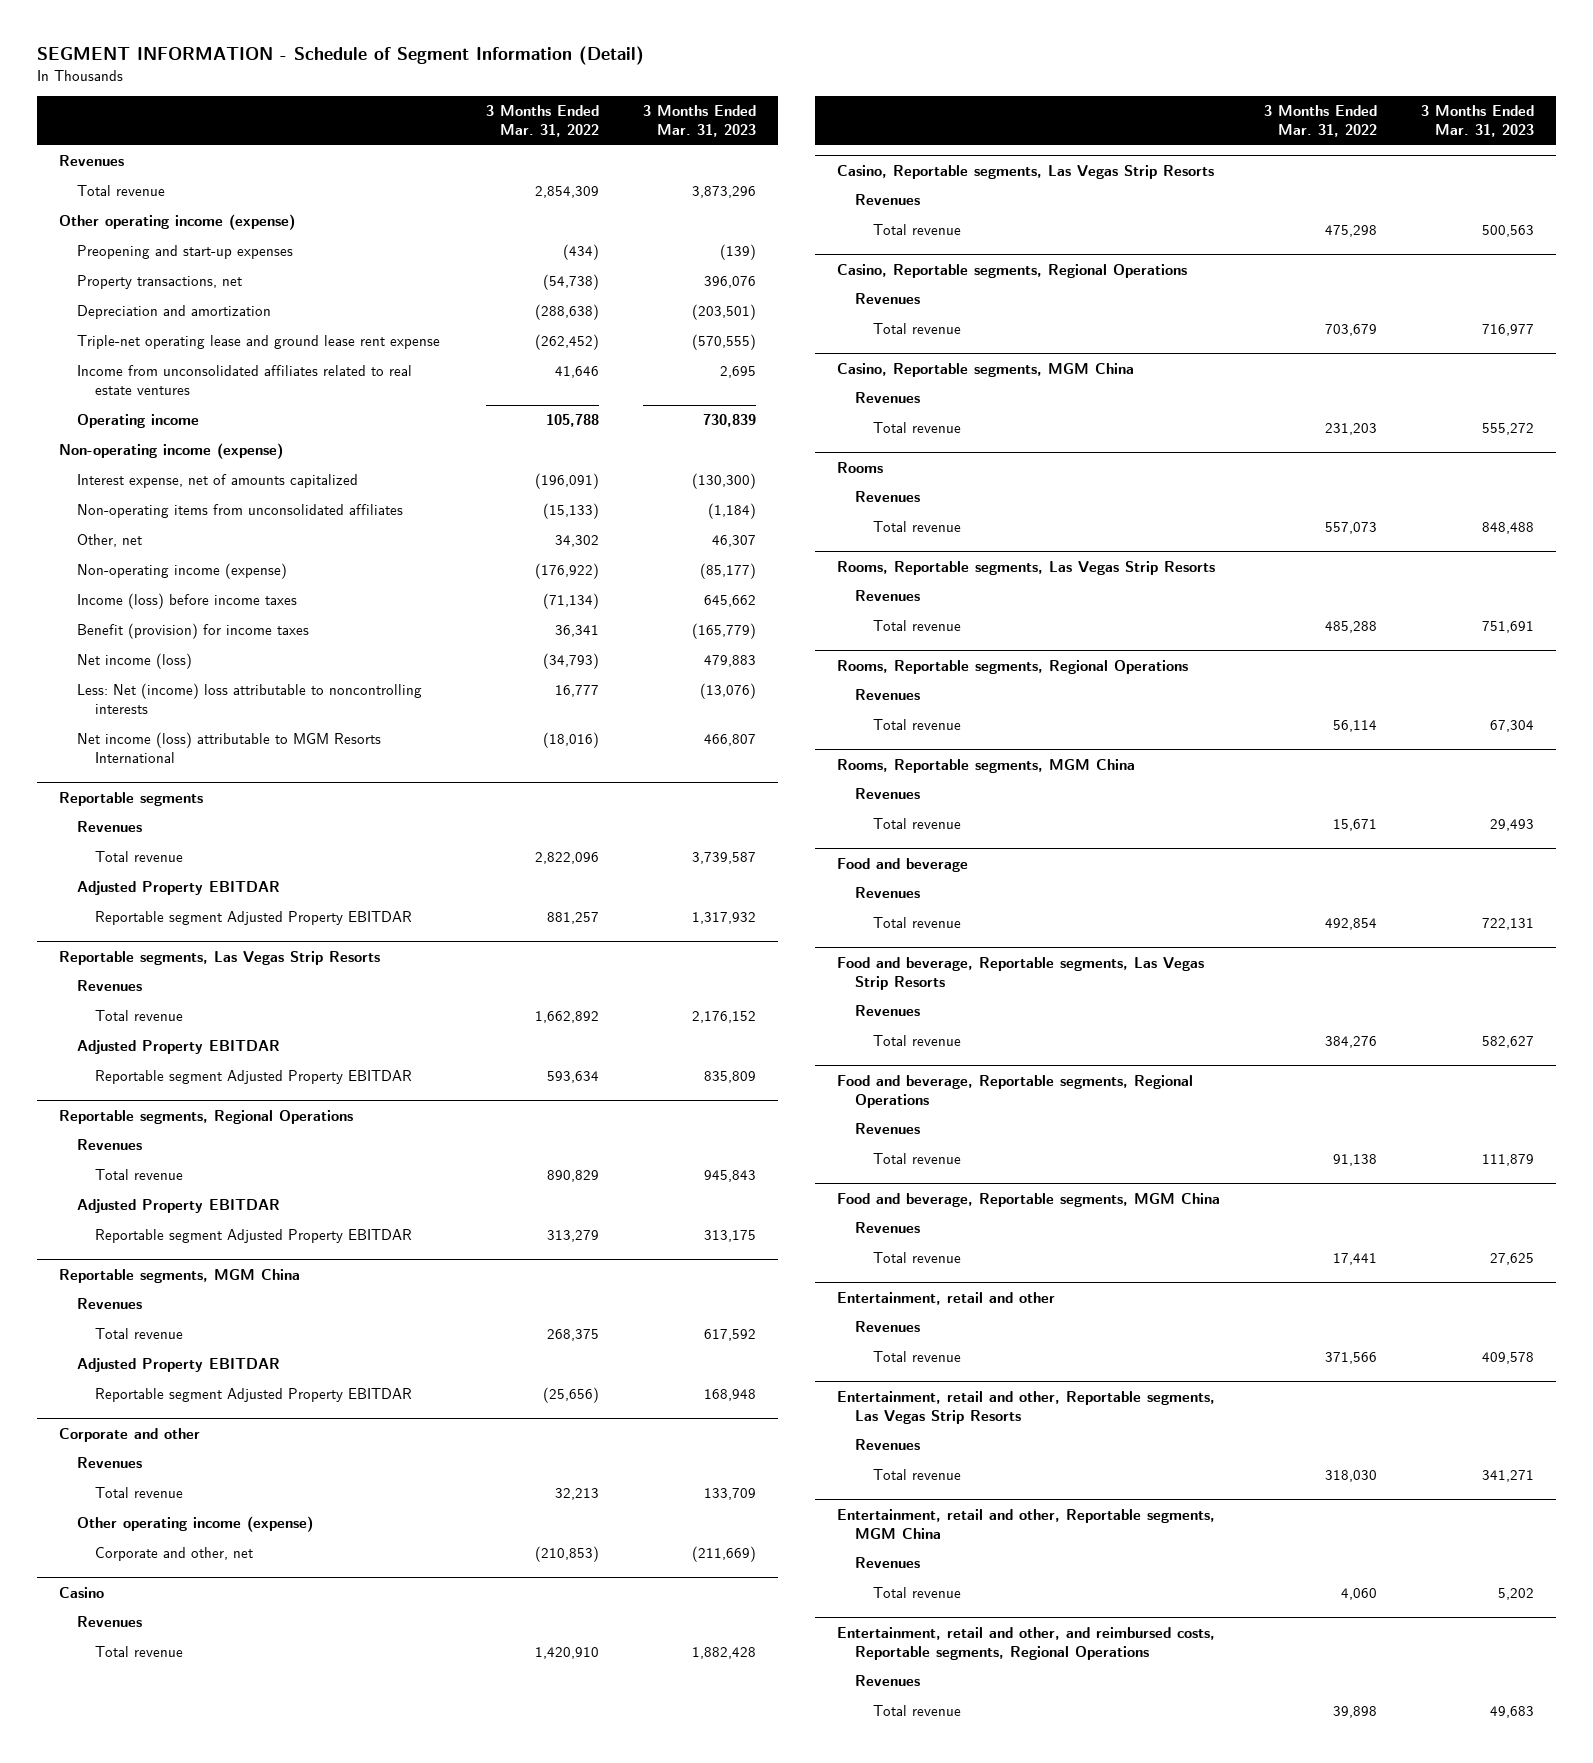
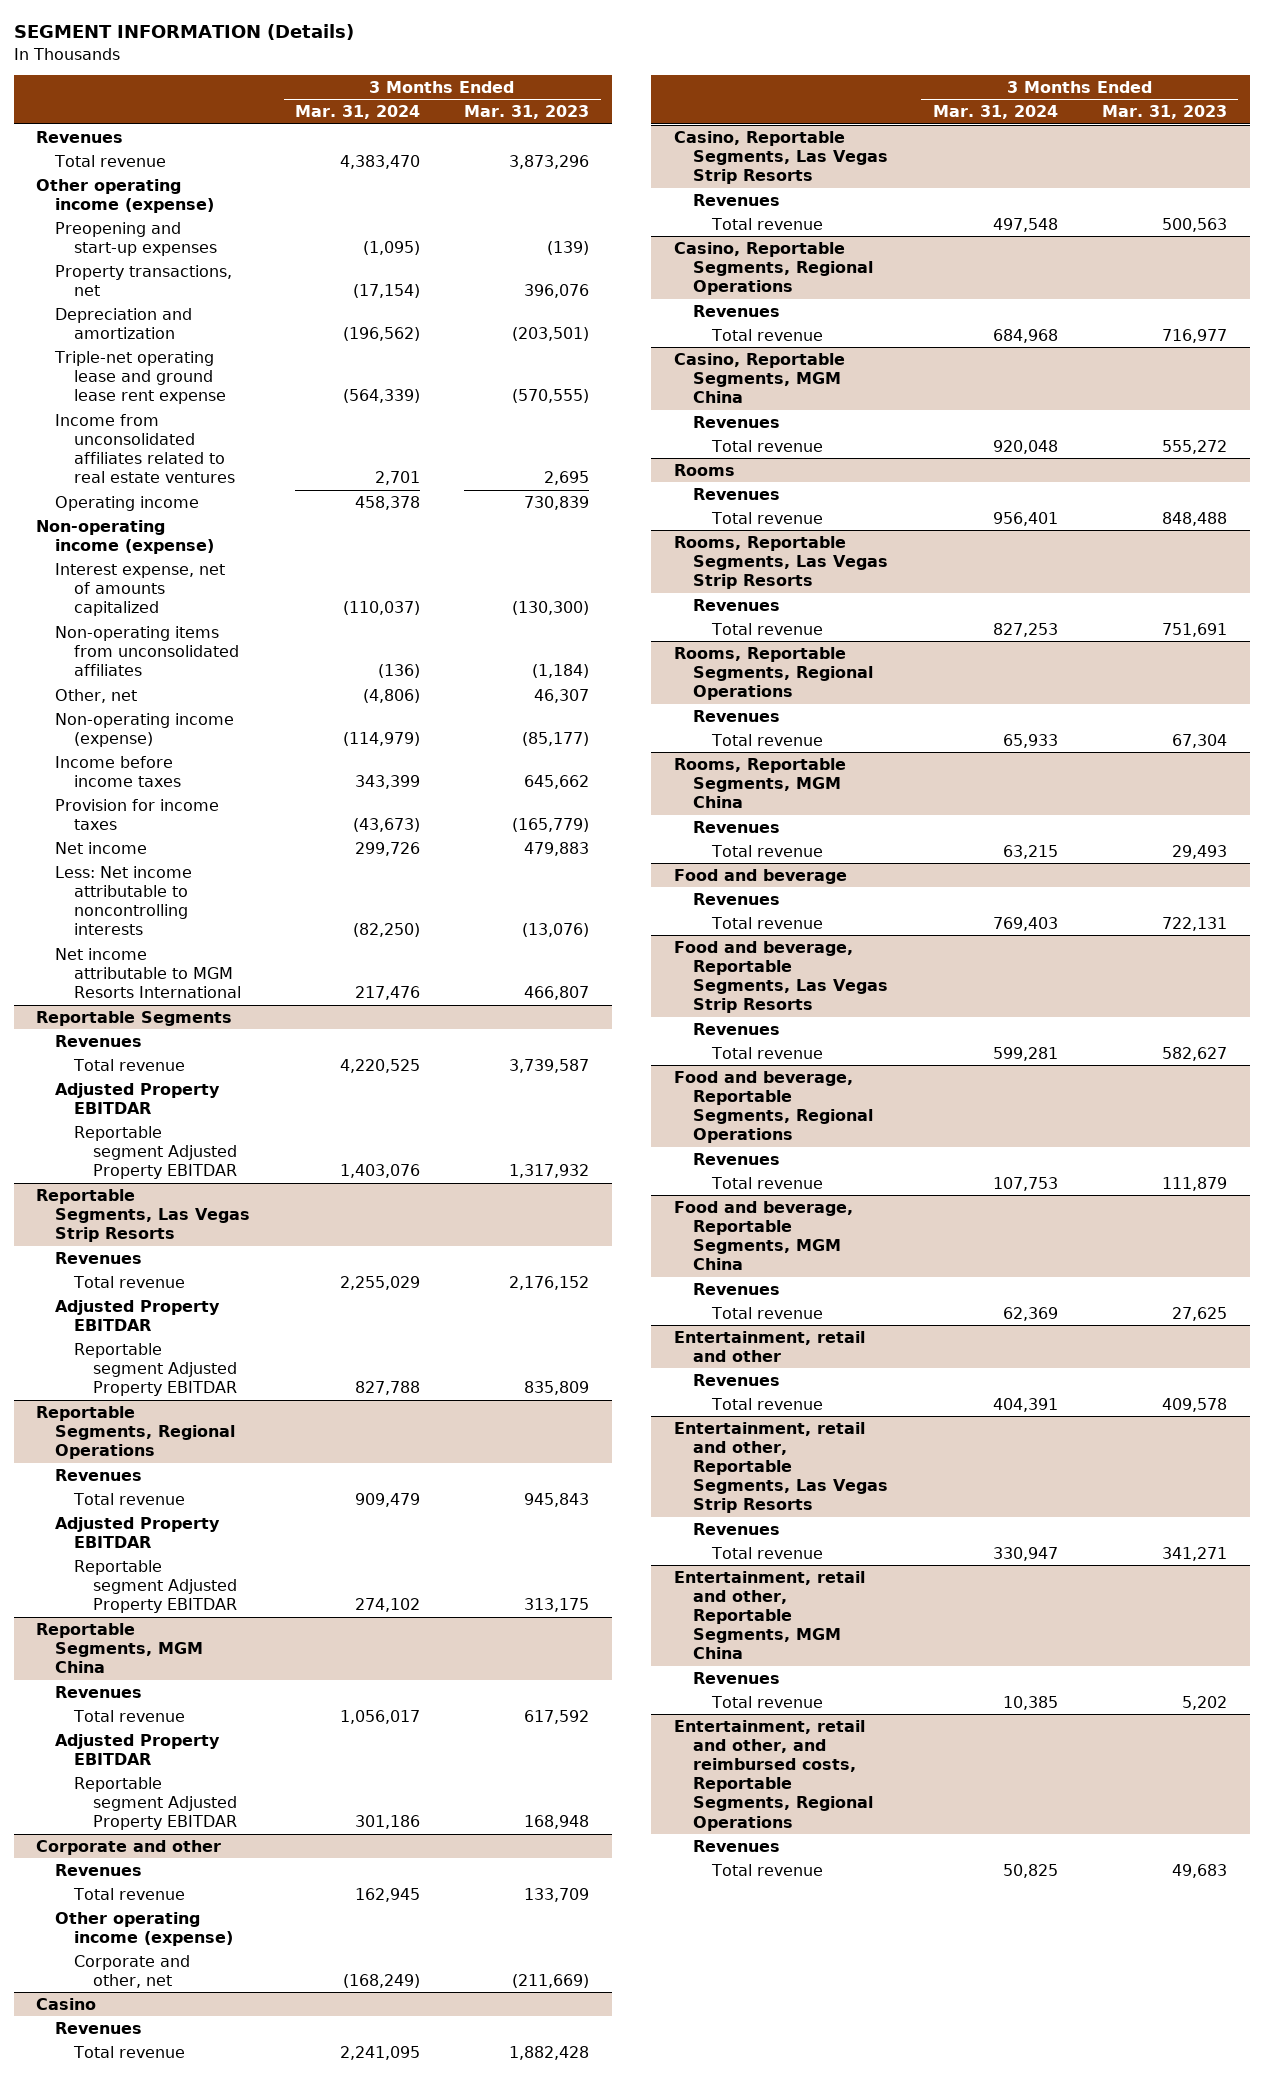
- SEGMENT INFORMATION - Schedule of Segment Information (Detail)
+ SEGMENT INFORMATION (Details)
- | 3 Months Ended Mar. 31, 2022 | 3 Months Ended Mar. 31, 2023
+ | 3 Months Ended Mar. 31, 2024 | 3 Months Ended Mar. 31, 2023
- Income (loss) before income taxes | (71,134) | 645,662
- Benefit (provision) for income taxes | 36,341 | (165,779)
- Net income (loss) | (34,793) | 479,883
- Less: Net (income) loss attributable to noncontrolling interests | 16,777 | (13,076)
- Net income (loss) attributable to MGM Resorts International | (18,016) | 466,807
- Reportable segments
+ Income before income taxes | 343,399 | 645,662
+ Provision for income taxes | (43,673) | (165,779)
+ Net income | 299,726 | 479,883
+ Less: Net income attributable to noncontrolling interests | (82,250) | (13,076)
+ Net income attributable to MGM Resorts International | 217,476 | 466,807
+ Reportable Segments
- Reportable segments, Las Vegas Strip Resorts
+ Reportable Segments, Las Vegas Strip Resorts
- Reportable segments, Regional Operations
+ Reportable Segments, Regional Operations
- Reportable segments, MGM China
+ Reportable Segments, MGM China
- Casino, Reportable segments, Las Vegas Strip Resorts
+ Casino, Reportable Segments, Las Vegas Strip Resorts
- Casino, Reportable segments, Regional Operations
+ Casino, Reportable Segments, Regional Operations
- Casino, Reportable segments, MGM China
+ Casino, Reportable Segments, MGM China
- Rooms, Reportable segments, Las Vegas Strip Resorts
+ Rooms, Reportable Segments, Las Vegas Strip Resorts
- Rooms, Reportable segments, Regional Operations
+ Rooms, Reportable Segments, Regional Operations
- Rooms, Reportable segments, MGM China
+ Rooms, Reportable Segments, MGM China
- Food and beverage, Reportable segments, Las Vegas Strip Resorts
+ Food and beverage, Reportable Segments, Las Vegas Strip Resorts
- Food and beverage, Reportable segments, Regional Operations
+ Food and beverage, Reportable Segments, Regional Operations
- Food and beverage, Reportable segments, MGM China
+ Food and beverage, Reportable Segments, MGM China
- Entertainment, retail and other, Reportable segments, Las Vegas Strip Resorts
+ Entertainment, retail and other, Reportable Segments, Las Vegas Strip Resorts
- Entertainment, retail and other, Reportable segments, MGM China
+ Entertainment, retail and other, Reportable Segments, MGM China
- Entertainment, retail and other, and reimbursed costs, Reportable segments, Regional Operations
+ Entertainment, retail and other, and reimbursed costs, Reportable Segments, Regional Operations

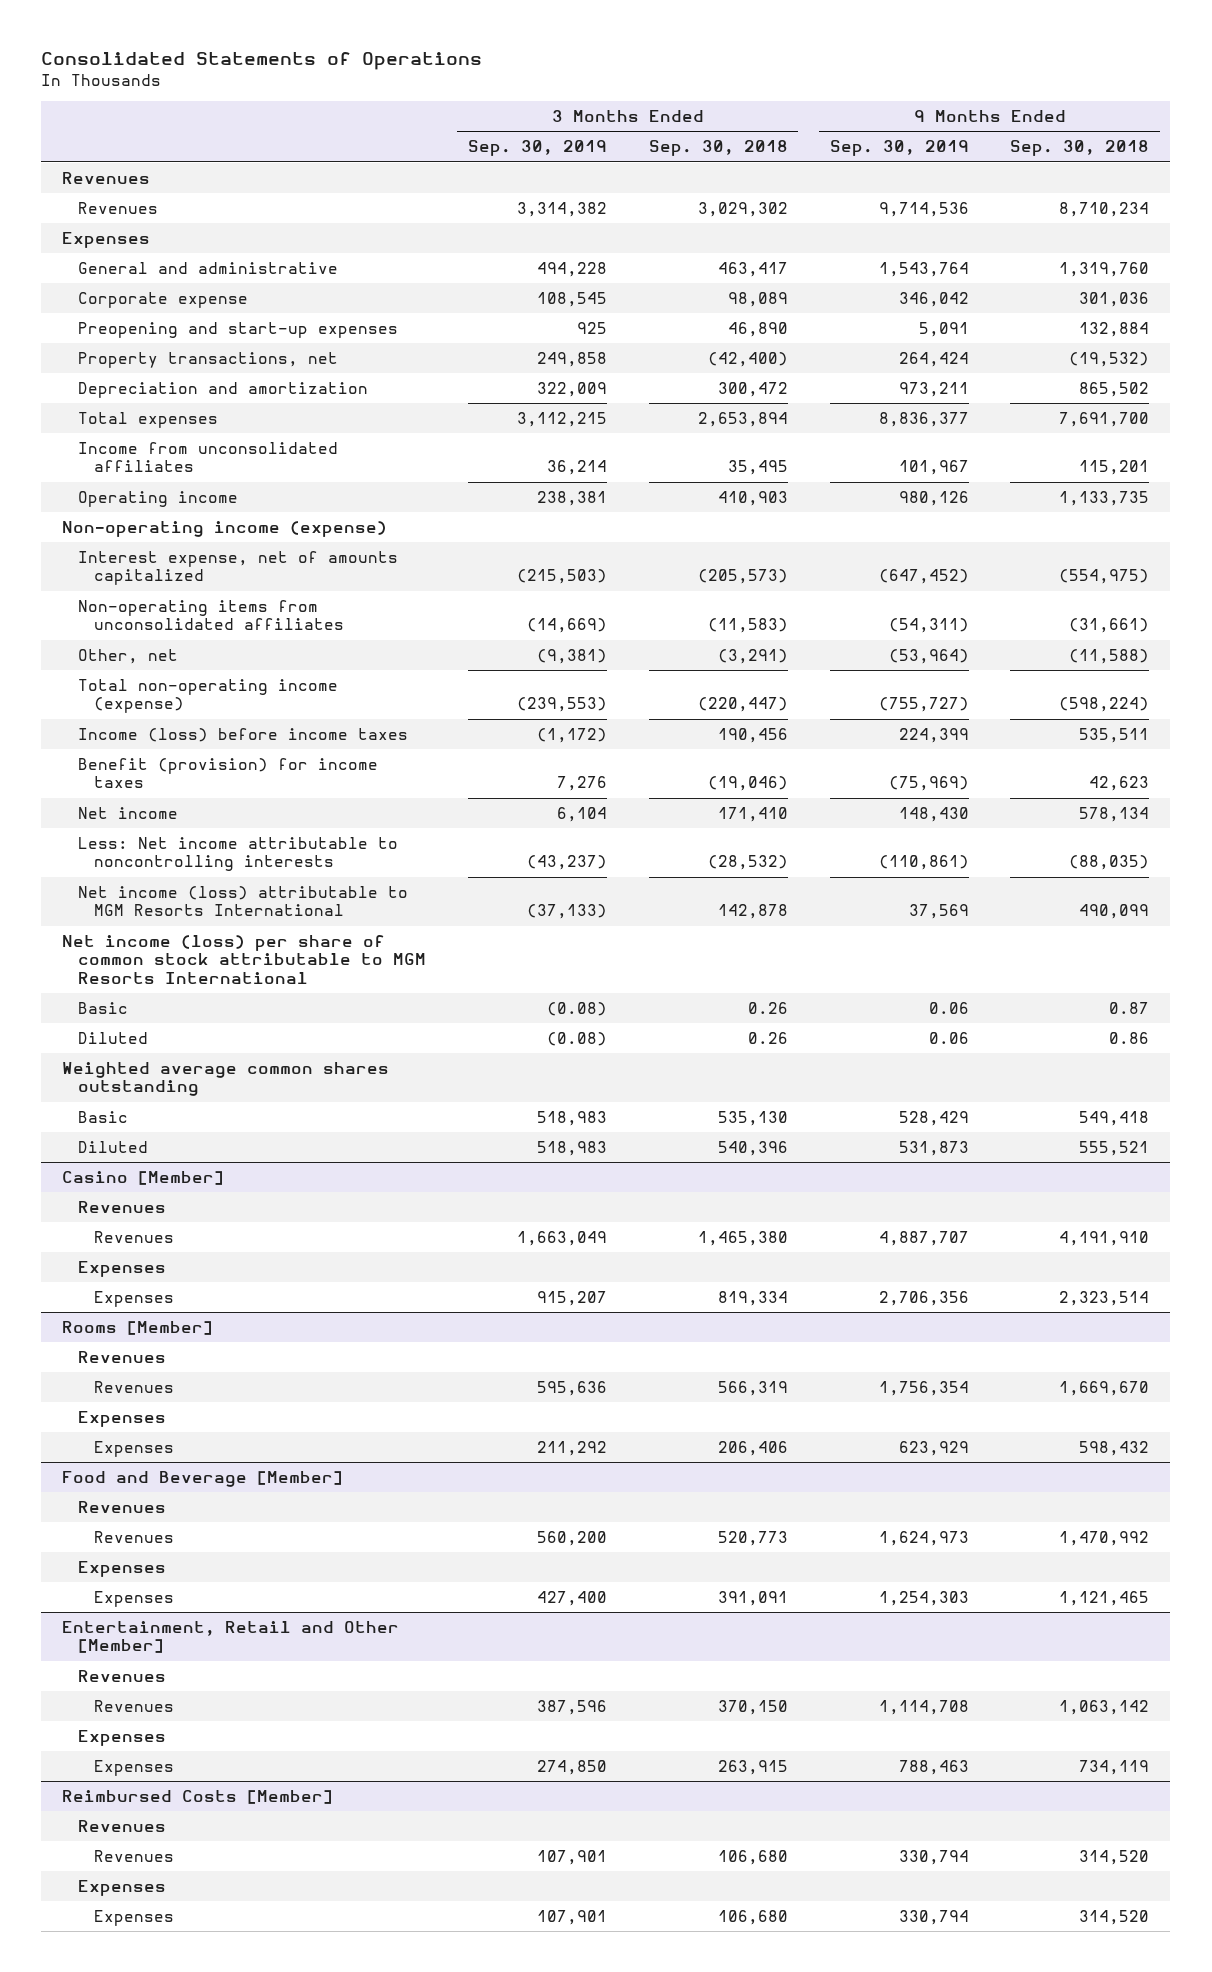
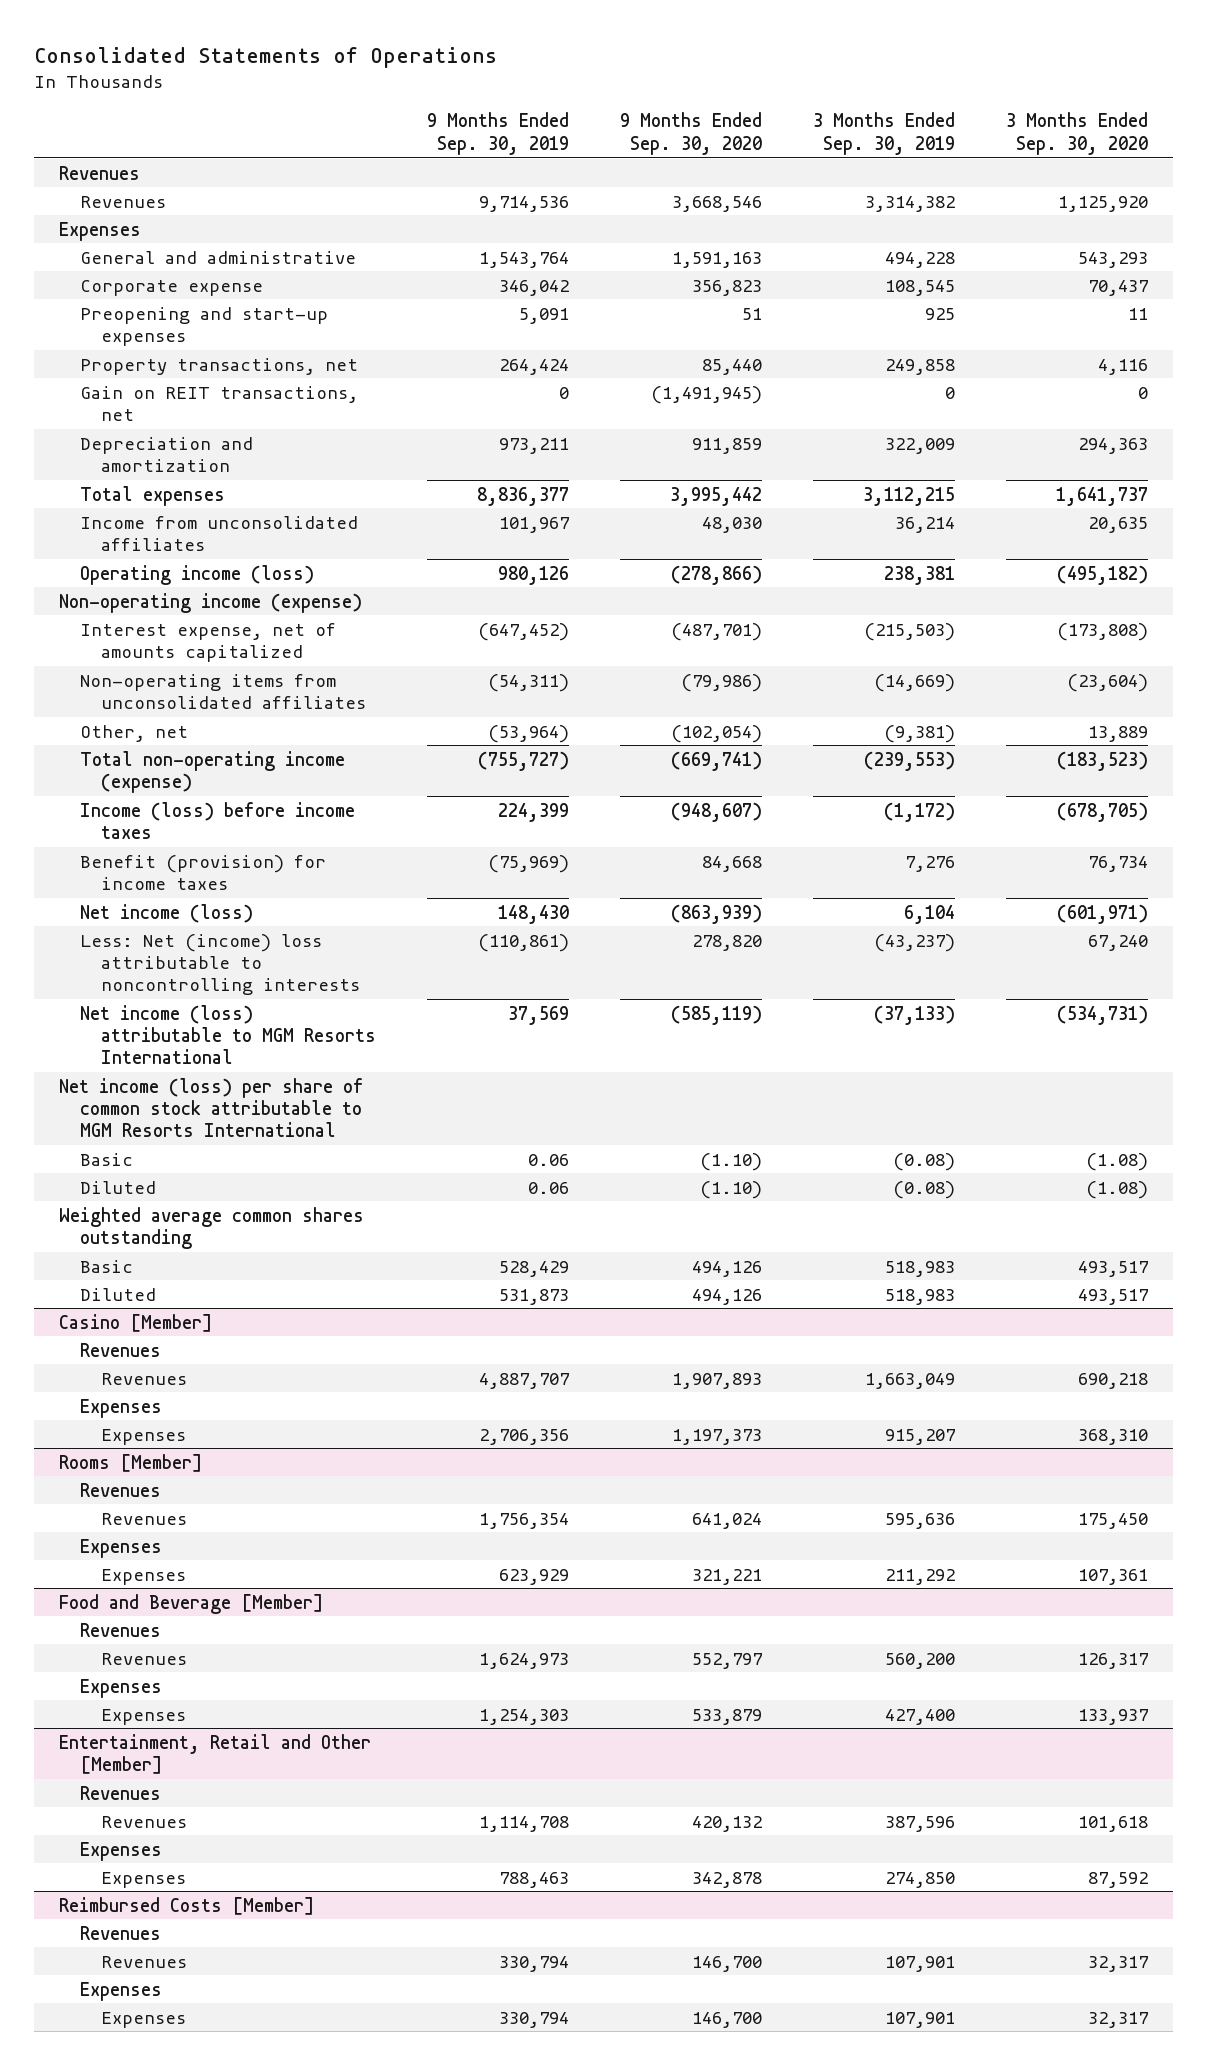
- | 3 Months Ended Sep. 30, 2019 | 3 Months Ended Sep. 30, 2018 | 9 Months Ended Sep. 30, 2019 | 9 Months Ended Sep. 30, 2018
+ | 9 Months Ended Sep. 30, 2019 | 9 Months Ended Sep. 30, 2020 | 3 Months Ended Sep. 30, 2019 | 3 Months Ended Sep. 30, 2020
+ Gain on REIT transactions, net | 0 | (1,491,945) | 0 | 0
- Operating income | 238,381 | 410,903 | 980,126 | 1,133,735
+ Operating income (loss) | 980,126 | (278,866) | 238,381 | (495,182)
- Net income | 6,104 | 171,410 | 148,430 | 578,134
- Less: Net income attributable to noncontrolling interests | (43,237) | (28,532) | (110,861) | (88,035)
+ Net income (loss) | 148,430 | (863,939) | 6,104 | (601,971)
+ Less: Net (income) loss attributable to noncontrolling interests | (110,861) | 278,820 | (43,237) | 67,240

